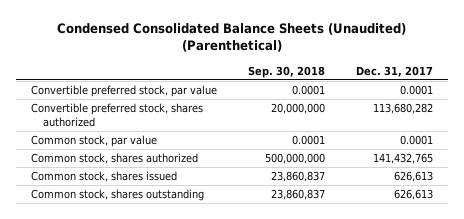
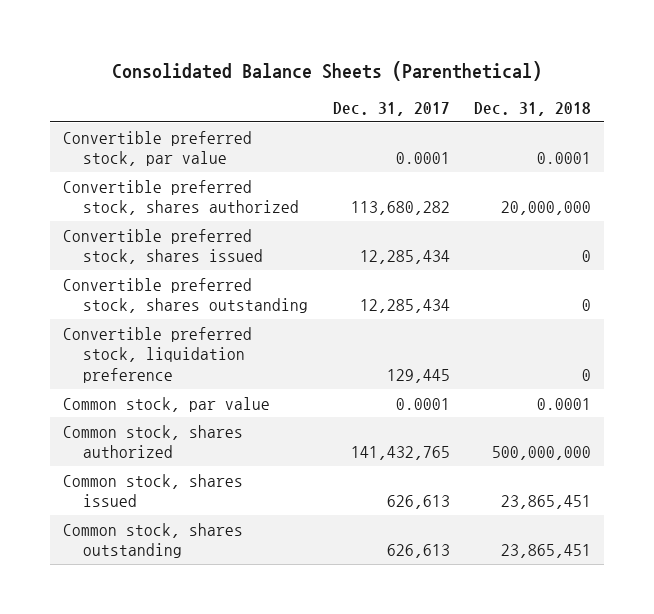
- Condensed Consolidated Balance Sheets (Unaudited) (Parenthetical)
+ Consolidated Balance Sheets (Parenthetical)
- | Sep. 30, 2018 | Dec. 31, 2017
+ | Dec. 31, 2017 | Dec. 31, 2018
+ Convertible preferred stock, shares issued | 12,285,434 | 0
+ Convertible preferred stock, shares outstanding | 12,285,434 | 0
+ Convertible preferred stock, liquidation preference | 129,445 | 0

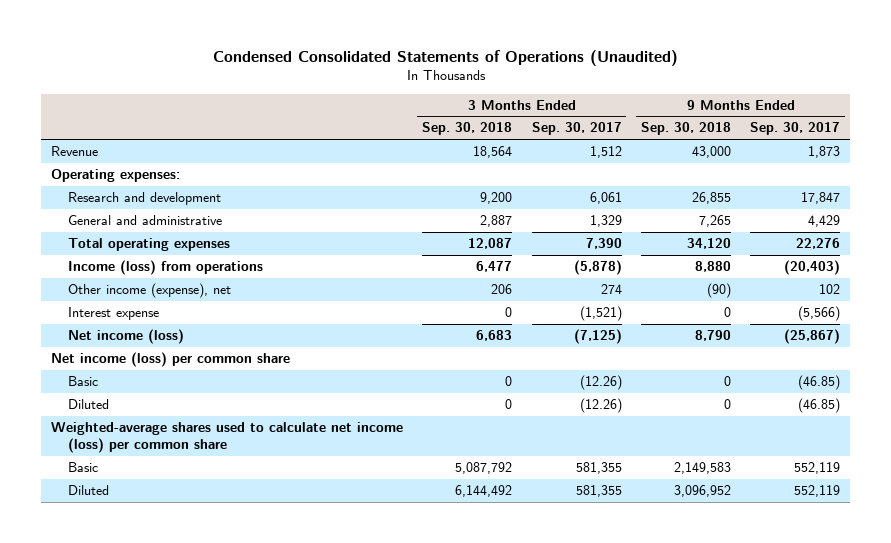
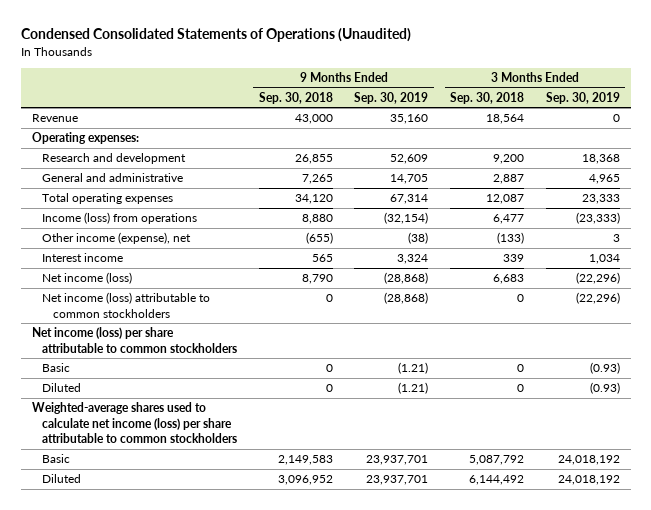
- | 3 Months Ended Sep. 30, 2018 | 3 Months Ended Sep. 30, 2017 | 9 Months Ended Sep. 30, 2018 | 9 Months Ended Sep. 30, 2017
+ | 9 Months Ended Sep. 30, 2018 | 9 Months Ended Sep. 30, 2019 | 3 Months Ended Sep. 30, 2018 | 3 Months Ended Sep. 30, 2019
- Other income (expense), net | 206 | 274 | (90) | 102
- Interest expense | 0 | (1,521) | 0 | (5,566)
+ Other income (expense), net | (655) | (38) | (133) | 3
+ Interest income | 565 | 3,324 | 339 | 1,034
- Net income (loss) per common share
+ Net income (loss) attributable to common stockholders | 0 | (28,868) | 0 | (22,296)
+ Net income (loss) per share attributable to common stockholders
- Weighted-average shares used to calculate net income (loss) per common share
+ Weighted-average shares used to calculate net income (loss) per share attributable to common stockholders

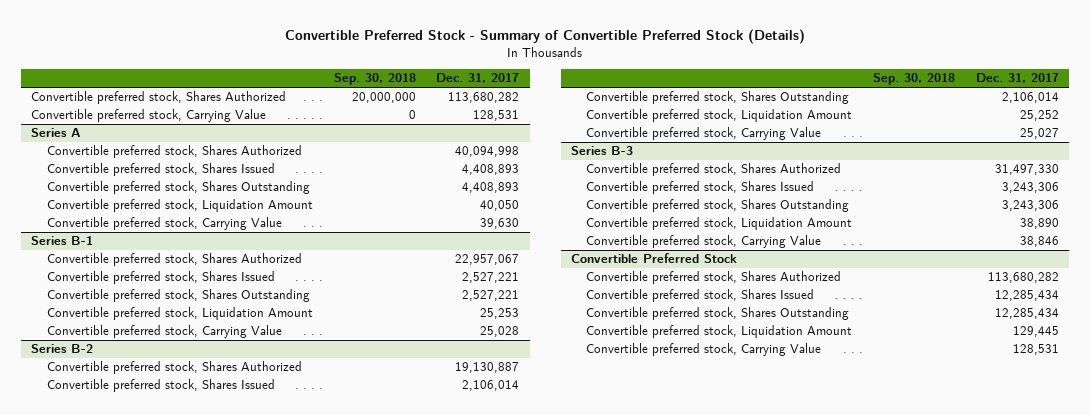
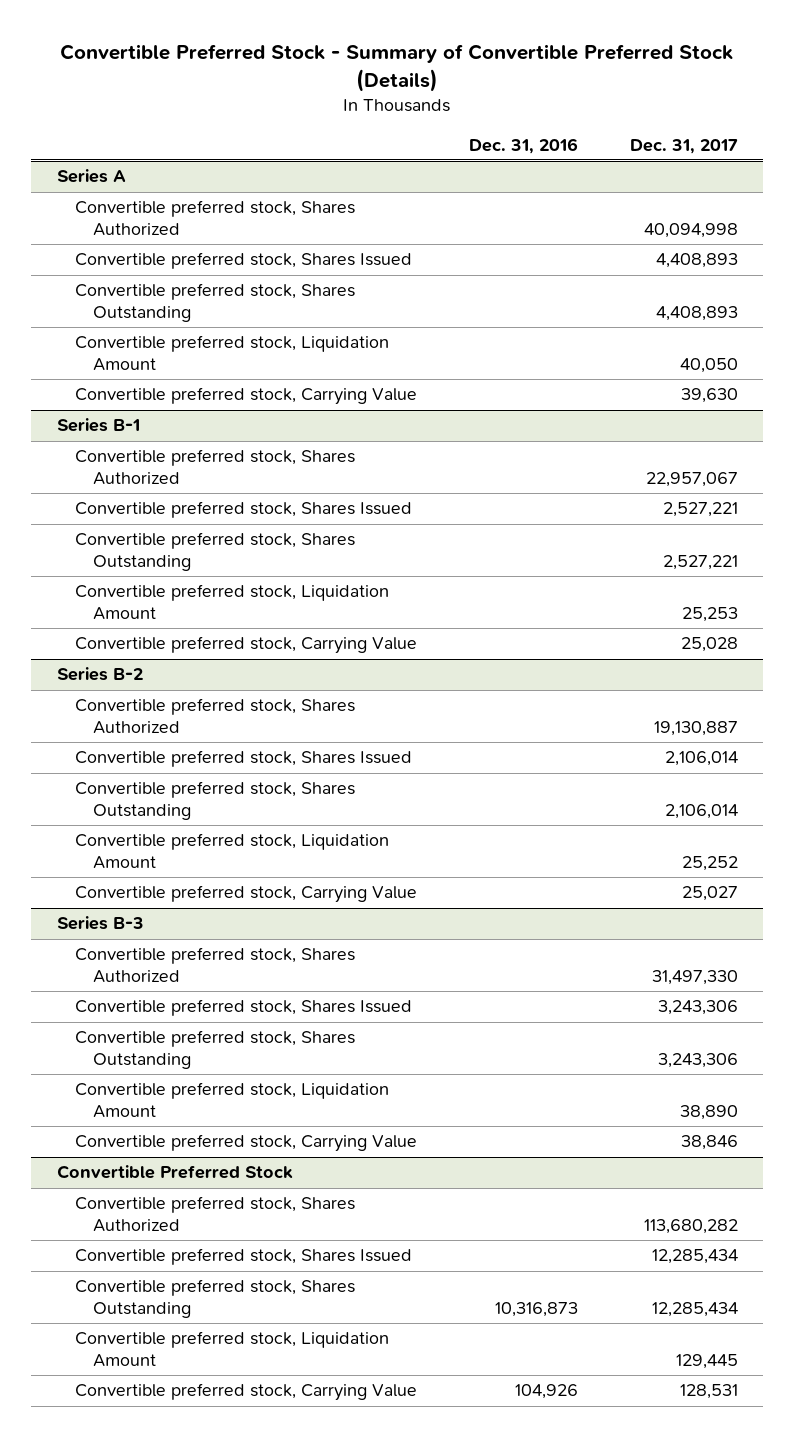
- | Sep. 30, 2018 | Dec. 31, 2017
+ | Dec. 31, 2016 | Dec. 31, 2017
- Convertible preferred stock, Shares Authorized | 20,000,000 | 113,680,282
- Convertible preferred stock, Carrying Value | 0 | 128,531

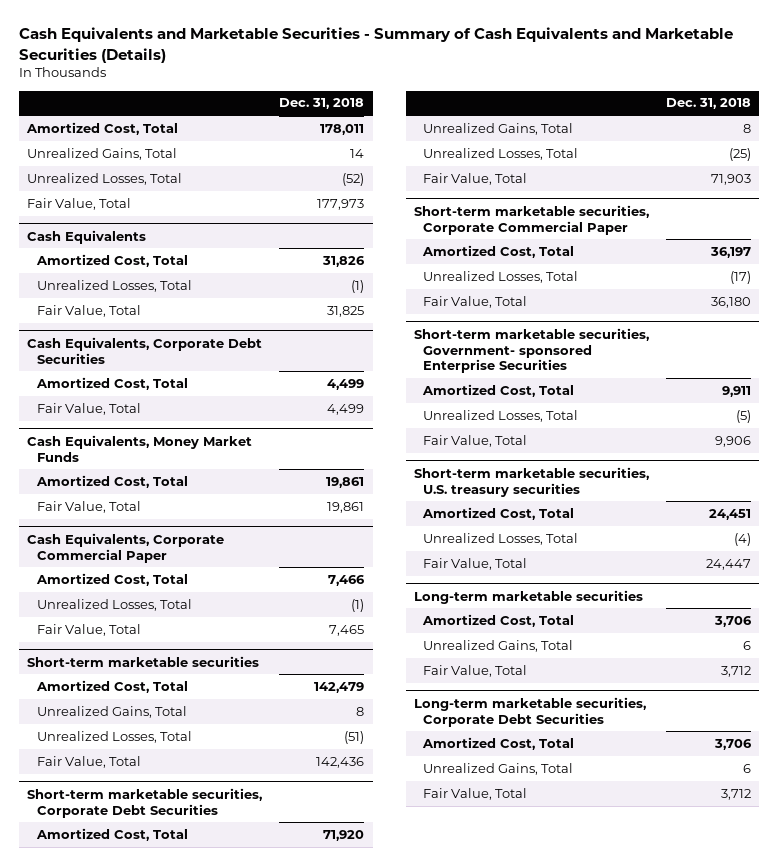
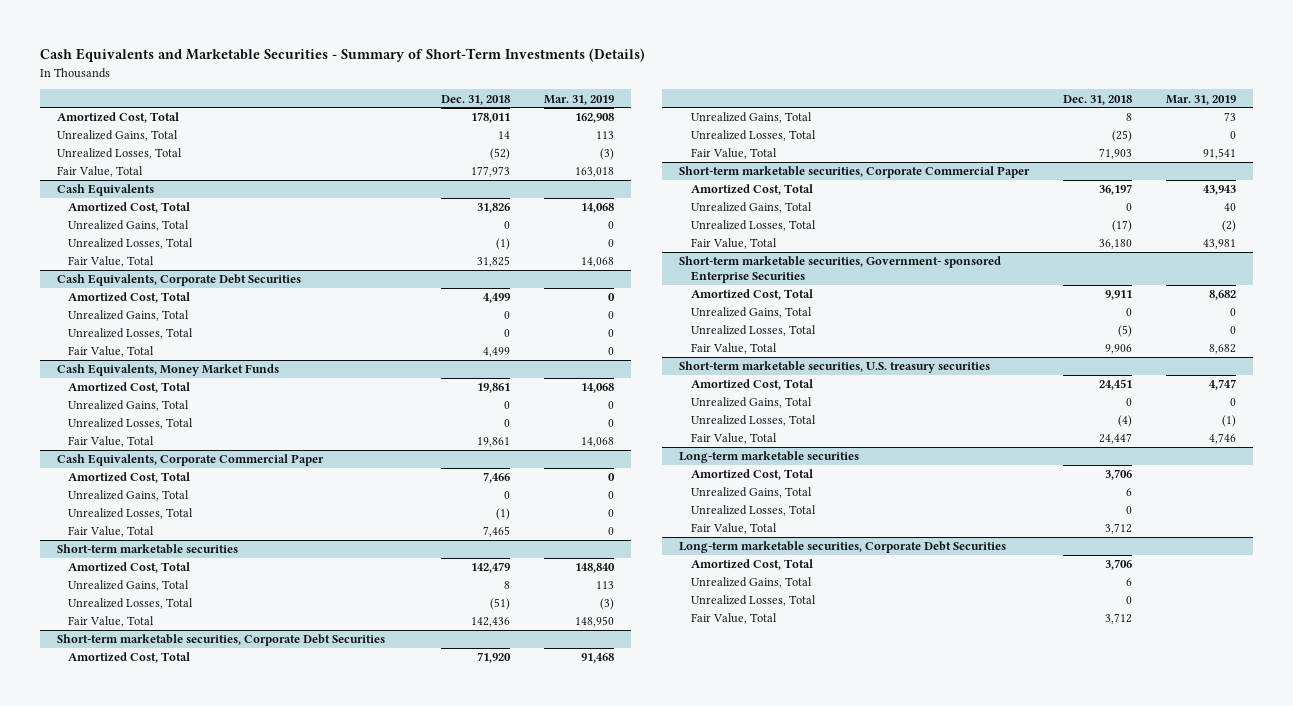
- Cash Equivalents and Marketable Securities - Summary of Cash Equivalents and Marketable Securities (Details)
+ Cash Equivalents and Marketable Securities - Summary of Short-Term Investments (Details)
- | Dec. 31, 2018
+ | Dec. 31, 2018 | Mar. 31, 2019
@ Cash Equivalents
+ Unrealized Gains, Total | 0 | 0
@ Cash Equivalents, Corporate Debt Securities
+ Unrealized Gains, Total | 0 | 0
+ Unrealized Losses, Total | 0 | 0
@ Cash Equivalents, Money Market Funds
+ Unrealized Gains, Total | 0 | 0
+ Unrealized Losses, Total | 0 | 0
@ Cash Equivalents, Corporate Commercial Paper
+ Unrealized Gains, Total | 0 | 0
@ Short-term marketable securities, Corporate Commercial Paper
+ Unrealized Gains, Total | 0 | 40
@ Short-term marketable securities, Government- sponsored Enterprise Securities
+ Unrealized Gains, Total | 0 | 0
@ Short-term marketable securities, U.S. treasury securities
+ Unrealized Gains, Total | 0 | 0
@ Long-term marketable securities
+ Unrealized Losses, Total | 0 |
@ Long-term marketable securities, Corporate Debt Securities
+ Unrealized Losses, Total | 0 |

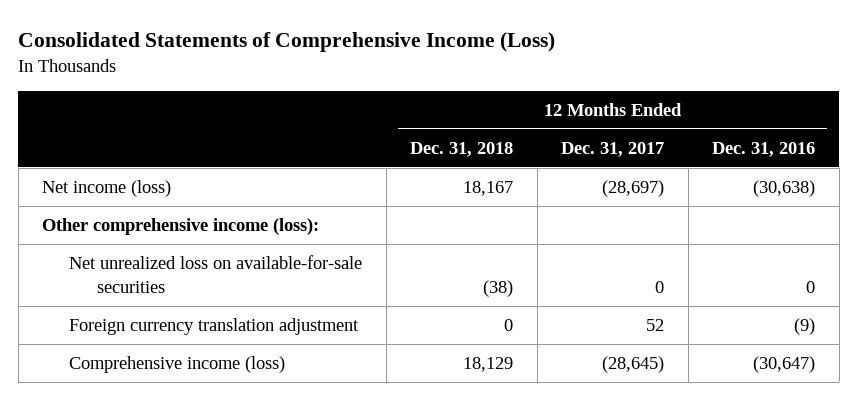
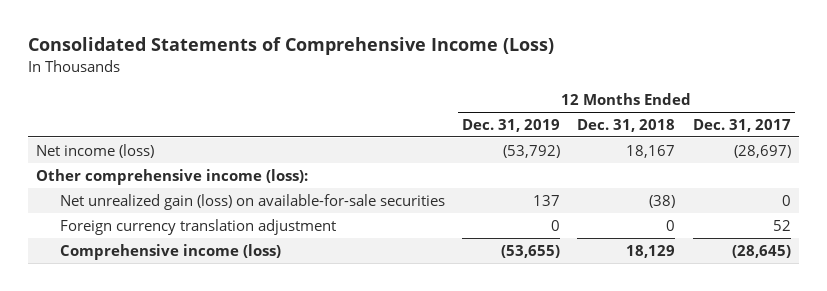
- | 12 Months Ended Dec. 31, 2018 | 12 Months Ended Dec. 31, 2017 | 12 Months Ended Dec. 31, 2016
+ | 12 Months Ended Dec. 31, 2019 | 12 Months Ended Dec. 31, 2018 | 12 Months Ended Dec. 31, 2017
- Net unrealized loss on available-for-sale securities | (38) | 0 | 0
+ Net unrealized gain (loss) on available-for-sale securities | 137 | (38) | 0

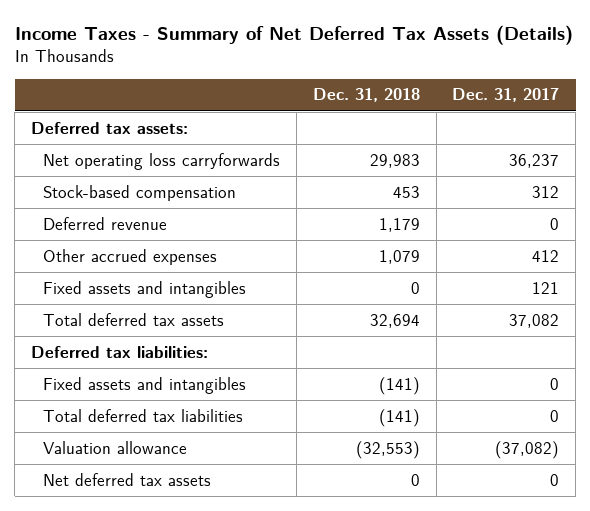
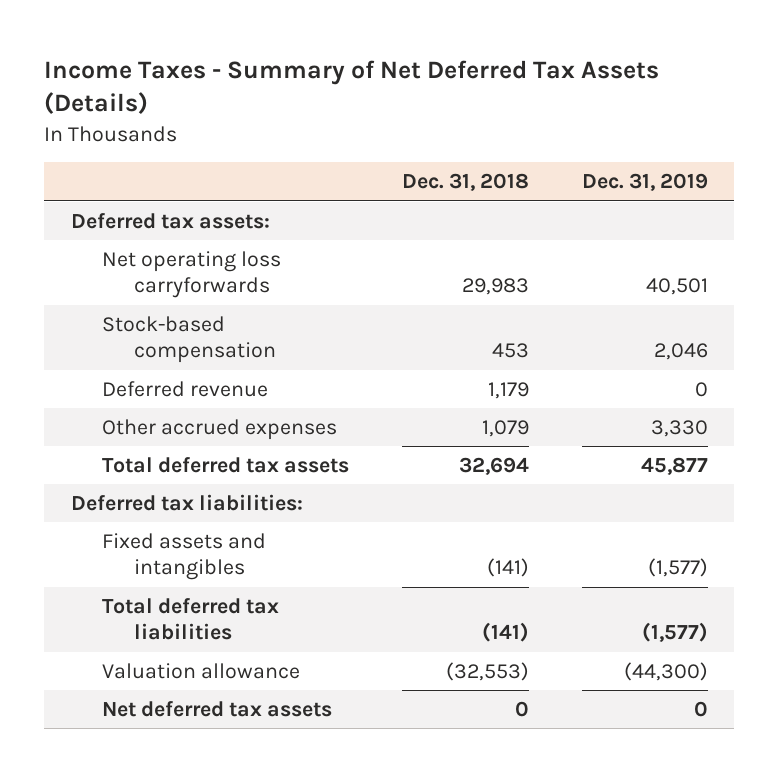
- | Dec. 31, 2018 | Dec. 31, 2017
+ | Dec. 31, 2018 | Dec. 31, 2019
- Fixed assets and intangibles | 0 | 121

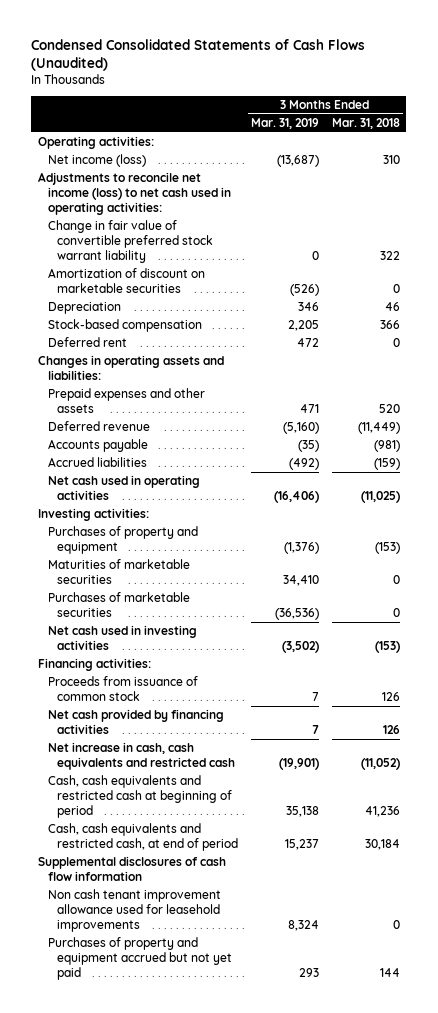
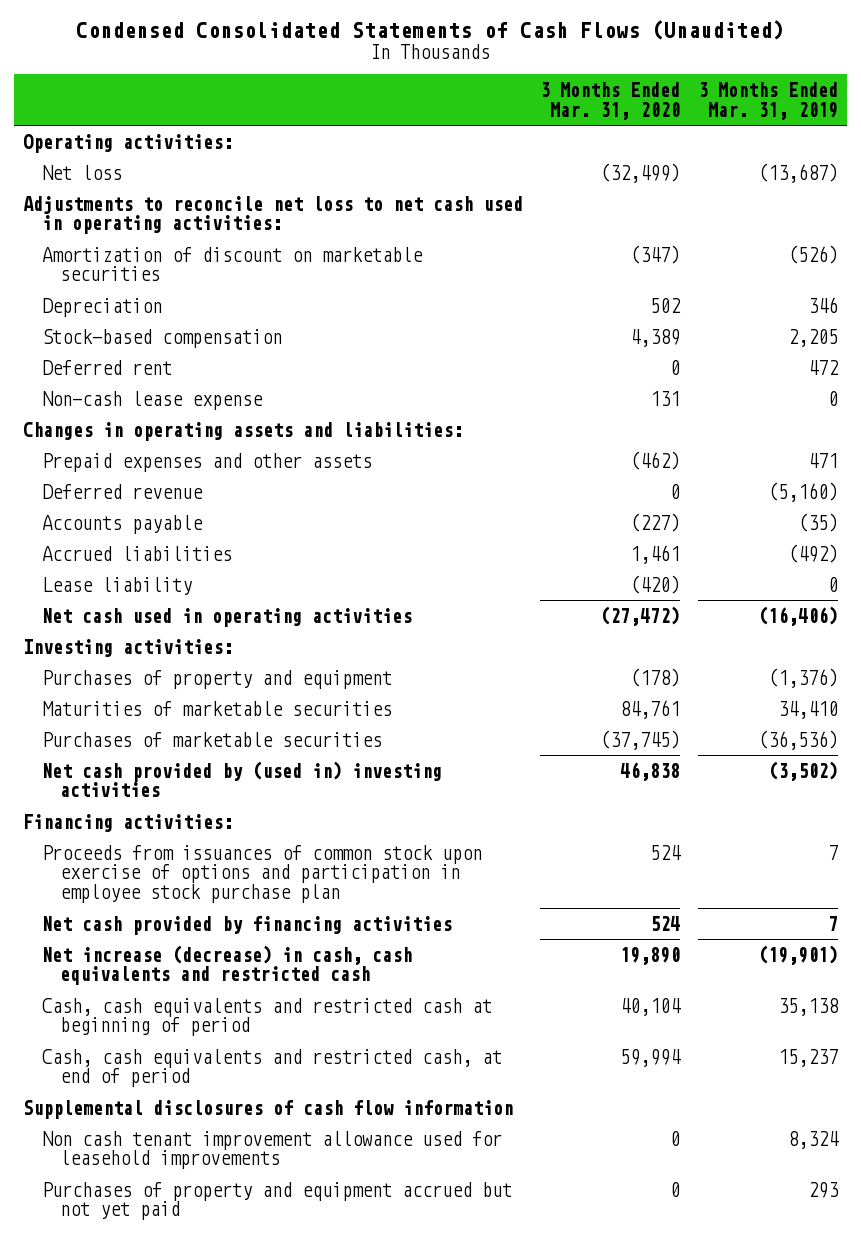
- | 3 Months Ended Mar. 31, 2019 | 3 Months Ended Mar. 31, 2018
+ | 3 Months Ended Mar. 31, 2020 | 3 Months Ended Mar. 31, 2019
- Net income (loss) | (13,687) | 310
- Adjustments to reconcile net income (loss) to net cash used in operating activities:
- Change in fair value of convertible preferred stock warrant liability | 0 | 322
+ Net loss | (32,499) | (13,687)
+ Adjustments to reconcile net loss to net cash used in operating activities:
+ Non-cash lease expense | 131 | 0
+ Lease liability | (420) | 0
- Net cash used in investing activities | (3,502) | (153)
+ Net cash provided by (used in) investing activities | 46,838 | (3,502)
- Proceeds from issuance of common stock | 7 | 126
+ Proceeds from issuances of common stock upon exercise of options and participation in employee stock purchase plan | 524 | 7
- Net increase in cash, cash equivalents and restricted cash | (19,901) | (11,052)
+ Net increase (decrease) in cash, cash equivalents and restricted cash | 19,890 | (19,901)

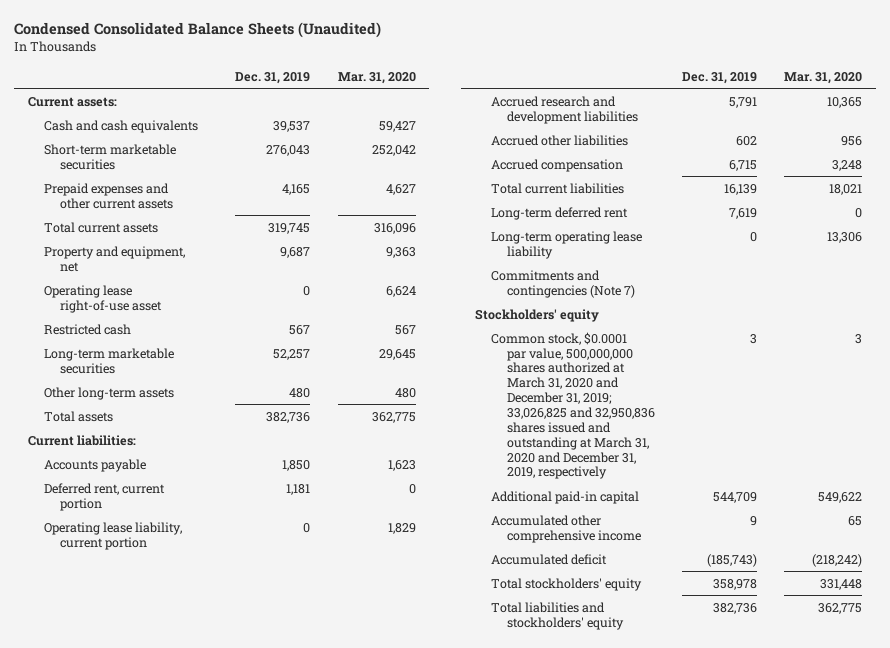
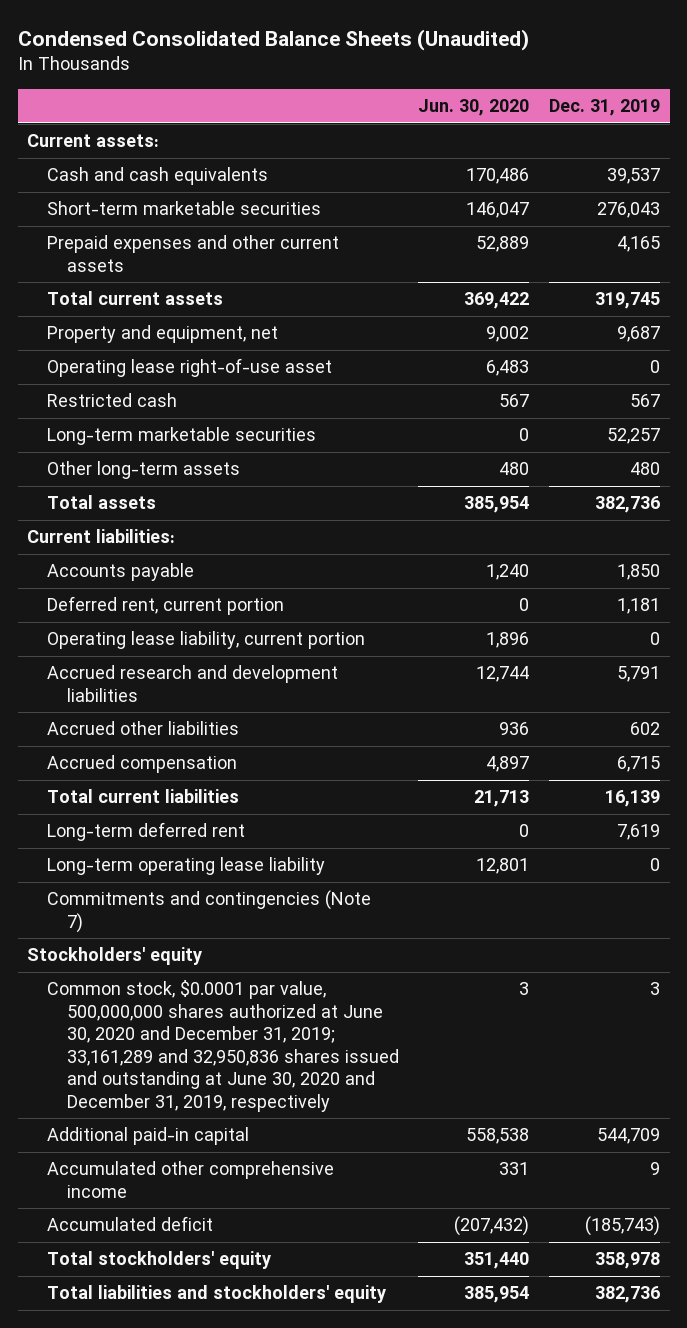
- | Dec. 31, 2019 | Mar. 31, 2020
+ | Jun. 30, 2020 | Dec. 31, 2019
- Common stock, $0.0001 par value, 500,000,000 shares authorized at March 31, 2020 and December 31, 2019; 33,026,825 and 32,950,836 shares issued and outstanding at March 31, 2020 and December 31, 2019, respectively | 3 | 3
+ Common stock, $0.0001 par value, 500,000,000 shares authorized at June 30, 2020 and December 31, 2019; 33,161,289 and 32,950,836 shares issued and outstanding at June 30, 2020 and December 31, 2019, respectively | 3 | 3

